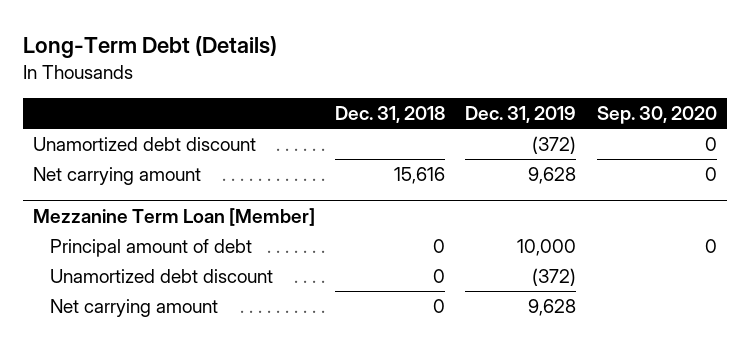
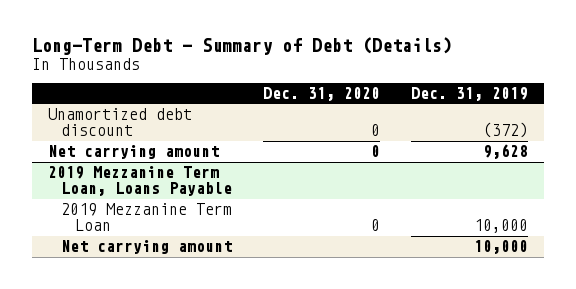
- Long-Term Debt (Details)
+ Long-Term Debt - Summary of Debt (Details)
- | Dec. 31, 2018 | Dec. 31, 2019 | Sep. 30, 2020
+ | Dec. 31, 2020 | Dec. 31, 2019
- Mezzanine Term Loan [Member]
- Principal amount of debt | 0 | 10,000 | 0
- Unamortized debt discount | 0 | (372) |
- Net carrying amount | 0 | 9,628 |
+ 2019 Mezzanine Term Loan, Loans Payable
+ 2019 Mezzanine Term Loan | 0 | 10,000
+ Net carrying amount | | 10,000

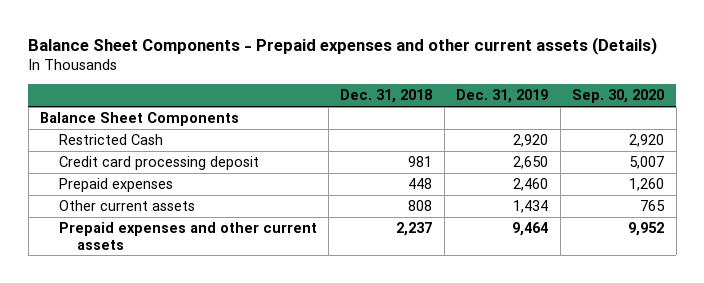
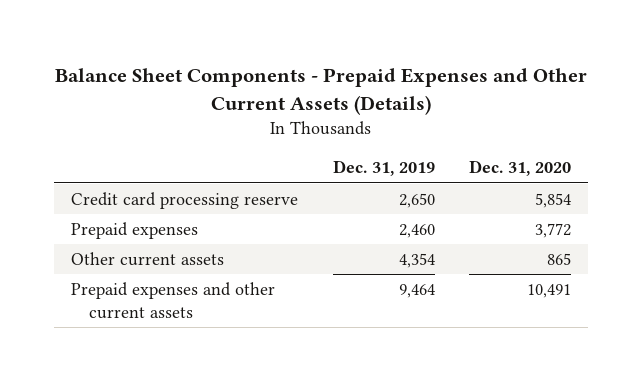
- Balance Sheet Components - Prepaid expenses and other current assets (Details)
+ Balance Sheet Components - Prepaid Expenses and Other Current Assets (Details)
- | Dec. 31, 2018 | Dec. 31, 2019 | Sep. 30, 2020
+ | Dec. 31, 2019 | Dec. 31, 2020
- Balance Sheet Components
- Restricted Cash | | 2,920 | 2,920
- Credit card processing deposit | 981 | 2,650 | 5,007
+ Credit card processing reserve | 2,650 | 5,854
- Other current assets | 808 | 1,434 | 765
+ Other current assets | 4,354 | 865

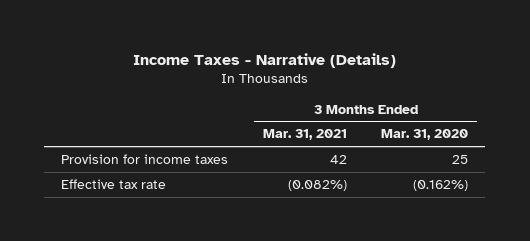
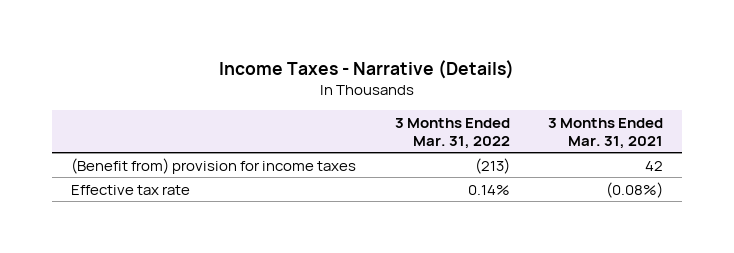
- | 3 Months Ended Mar. 31, 2021 | 3 Months Ended Mar. 31, 2020
+ | 3 Months Ended Mar. 31, 2022 | 3 Months Ended Mar. 31, 2021
- Provision for income taxes | 42 | 25
- Effective tax rate | (0.082%) | (0.162%)
+ (Benefit from) provision for income taxes | (213) | 42
+ Effective tax rate | 0.14% | (0.08%)

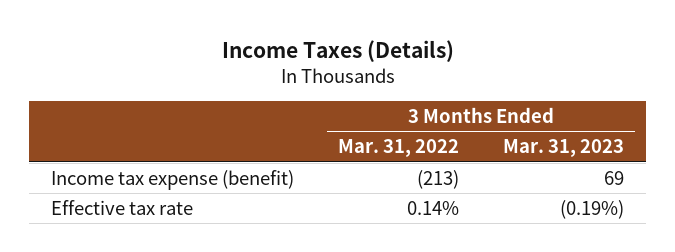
- Income Taxes - Narrative (Details)
+ Income Taxes (Details)
- | 3 Months Ended Mar. 31, 2022 | 3 Months Ended Mar. 31, 2021
+ | 3 Months Ended Mar. 31, 2022 | 3 Months Ended Mar. 31, 2023
- (Benefit from) provision for income taxes | (213) | 42
+ Income tax expense (benefit) | (213) | 69

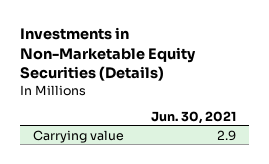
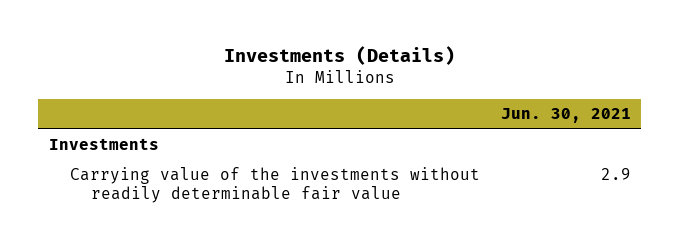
- Investments in Non-Marketable Equity Securities (Details)
+ Investments (Details)
- Carrying value | 2.9
+ Investments
+ Carrying value of the investments without readily determinable fair value | 2.9

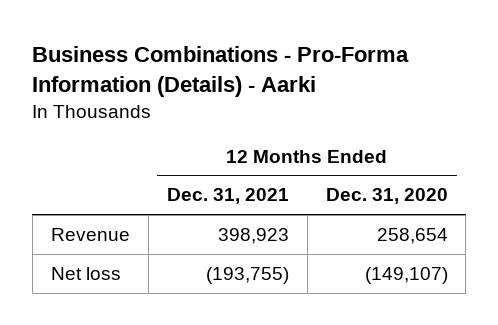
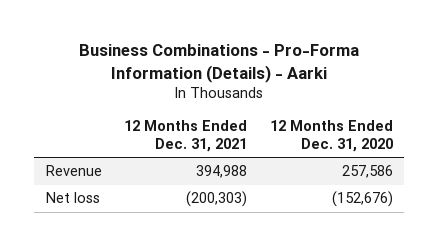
- Revenue | 398,923 | 258,654
- Net loss | (193,755) | (149,107)
+ Revenue | 394,988 | 257,586
+ Net loss | (200,303) | (152,676)

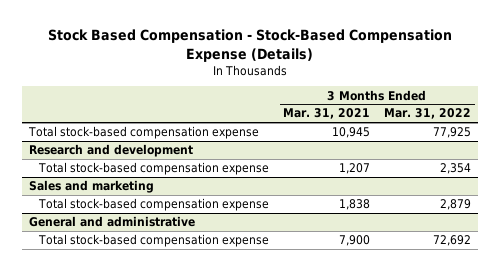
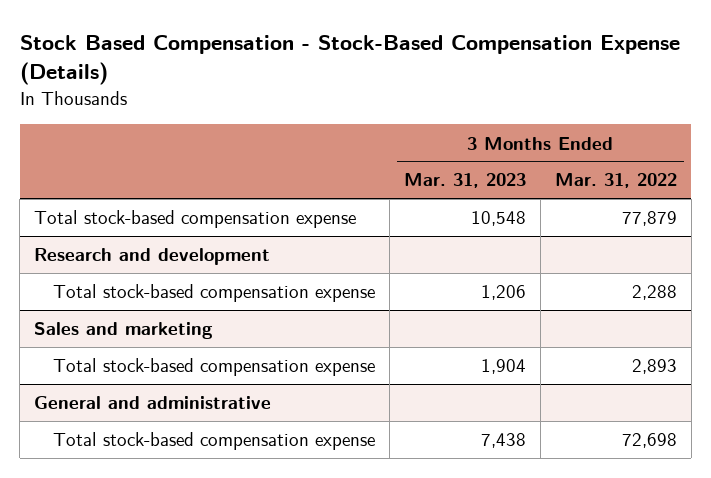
- | 3 Months Ended Mar. 31, 2021 | 3 Months Ended Mar. 31, 2022
+ | 3 Months Ended Mar. 31, 2023 | 3 Months Ended Mar. 31, 2022
- Total stock-based compensation expense | 10,945 | 77,925
+ Total stock-based compensation expense | 10,548 | 77,879
@ Research and development
- Total stock-based compensation expense | 1,207 | 2,354
+ Total stock-based compensation expense | 1,206 | 2,288
@ Sales and marketing
- Total stock-based compensation expense | 1,838 | 2,879
+ Total stock-based compensation expense | 1,904 | 2,893
@ General and administrative
- Total stock-based compensation expense | 7,900 | 72,692
+ Total stock-based compensation expense | 7,438 | 72,698

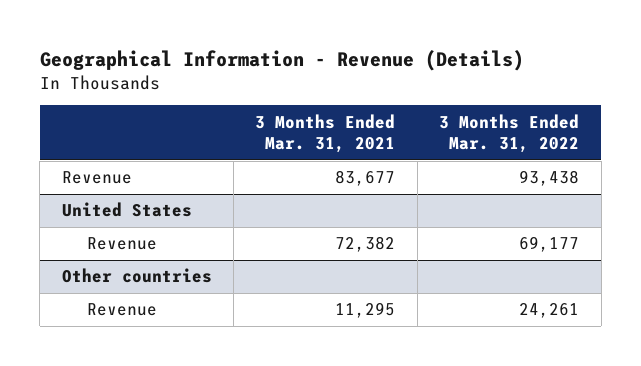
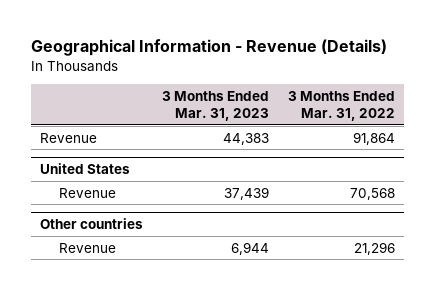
- | 3 Months Ended Mar. 31, 2021 | 3 Months Ended Mar. 31, 2022
+ | 3 Months Ended Mar. 31, 2023 | 3 Months Ended Mar. 31, 2022
- Revenue | 83,677 | 93,438
+ Revenue | 44,383 | 91,864
@ United States
- Revenue | 72,382 | 69,177
+ Revenue | 37,439 | 70,568
@ Other countries
- Revenue | 11,295 | 24,261
+ Revenue | 6,944 | 21,296

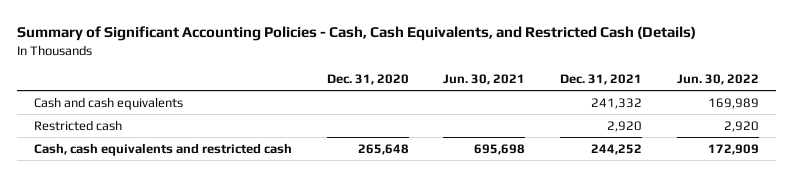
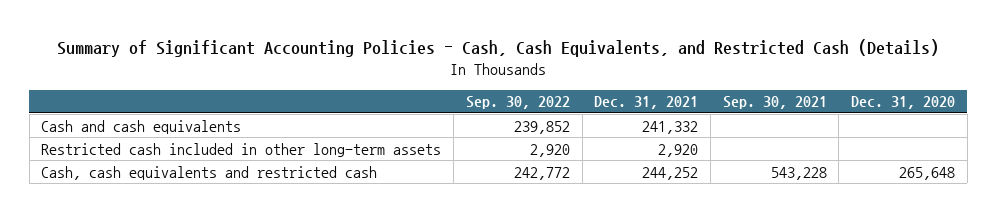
- | Dec. 31, 2020 | Jun. 30, 2021 | Dec. 31, 2021 | Jun. 30, 2022
+ | Sep. 30, 2022 | Dec. 31, 2021 | Sep. 30, 2021 | Dec. 31, 2020
- Restricted cash | | | 2,920 | 2,920
+ Restricted cash included in other long-term assets | 2,920 | 2,920 | |

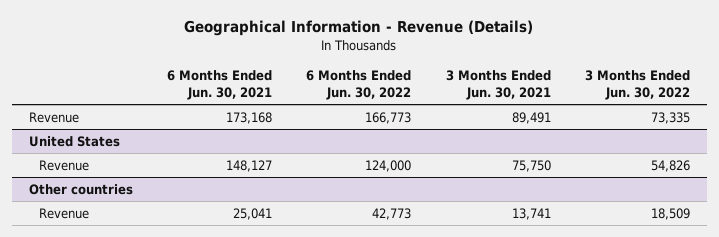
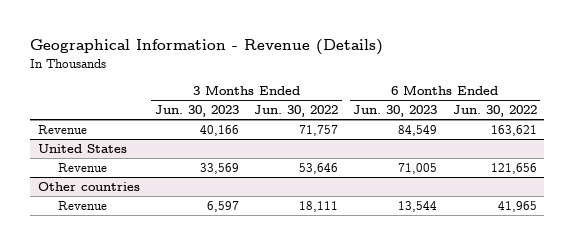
- | 6 Months Ended Jun. 30, 2021 | 6 Months Ended Jun. 30, 2022 | 3 Months Ended Jun. 30, 2021 | 3 Months Ended Jun. 30, 2022
+ | 3 Months Ended Jun. 30, 2023 | 3 Months Ended Jun. 30, 2022 | 6 Months Ended Jun. 30, 2023 | 6 Months Ended Jun. 30, 2022
- Revenue | 173,168 | 166,773 | 89,491 | 73,335
+ Revenue | 40,166 | 71,757 | 84,549 | 163,621
@ United States
- Revenue | 148,127 | 124,000 | 75,750 | 54,826
+ Revenue | 33,569 | 53,646 | 71,005 | 121,656
@ Other countries
- Revenue | 25,041 | 42,773 | 13,741 | 18,509
+ Revenue | 6,597 | 18,111 | 13,544 | 41,965

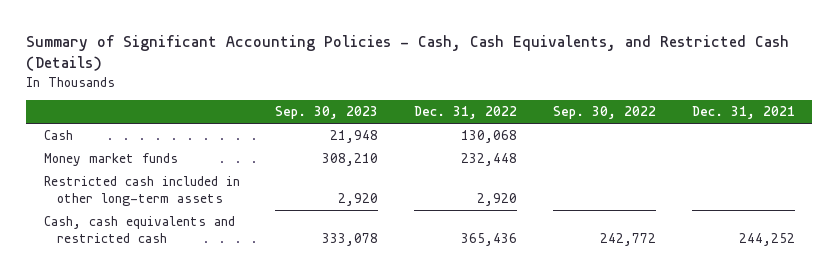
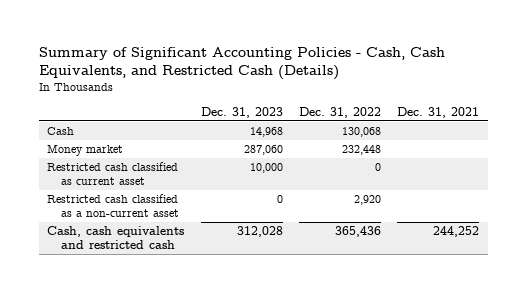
- | Sep. 30, 2023 | Dec. 31, 2022 | Sep. 30, 2022 | Dec. 31, 2021
+ | Dec. 31, 2023 | Dec. 31, 2022 | Dec. 31, 2021
- Money market funds | 308,210 | 232,448 | |
- Restricted cash included in other long-term assets | 2,920 | 2,920 | |
+ Money market | 287,060 | 232,448 |
+ Restricted cash classified as current asset | 10,000 | 0 |
+ Restricted cash classified as a non-current asset | 0 | 2,920 |

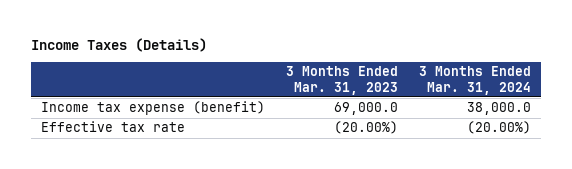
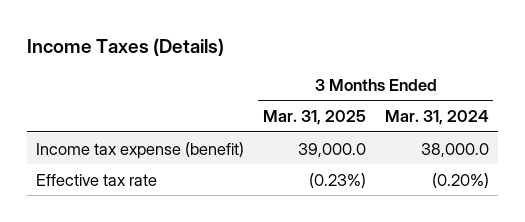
- | 3 Months Ended Mar. 31, 2023 | 3 Months Ended Mar. 31, 2024
+ | 3 Months Ended Mar. 31, 2025 | 3 Months Ended Mar. 31, 2024
- Effective tax rate | (20.00%) | (20.00%)
+ Effective tax rate | (0.23%) | (0.20%)

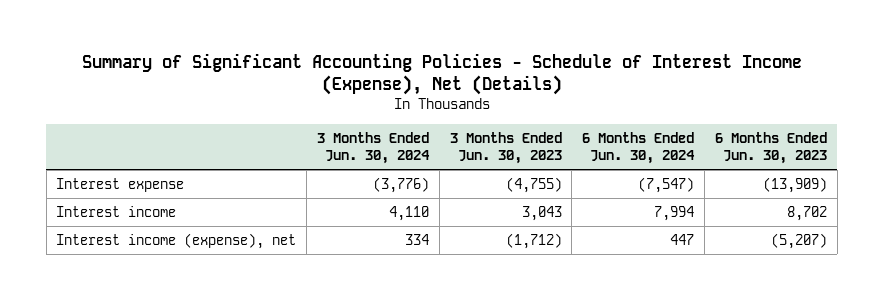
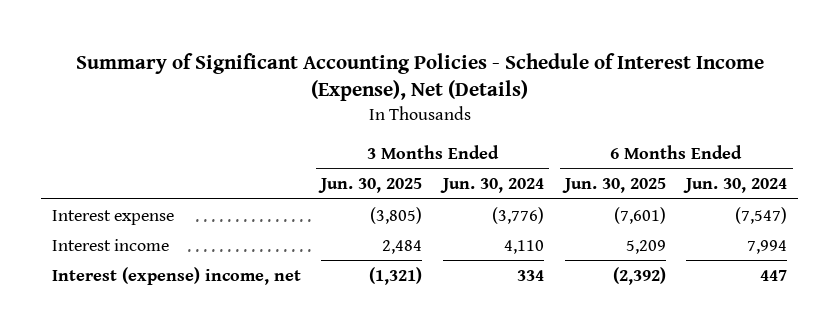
- | 3 Months Ended Jun. 30, 2024 | 3 Months Ended Jun. 30, 2023 | 6 Months Ended Jun. 30, 2024 | 6 Months Ended Jun. 30, 2023
+ | 3 Months Ended Jun. 30, 2025 | 3 Months Ended Jun. 30, 2024 | 6 Months Ended Jun. 30, 2025 | 6 Months Ended Jun. 30, 2024
- Interest income (expense), net | 334 | (1,712) | 447 | (5,207)
+ Interest (expense) income, net | (1,321) | 334 | (2,392) | 447

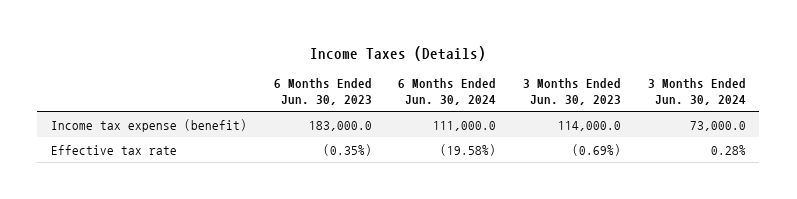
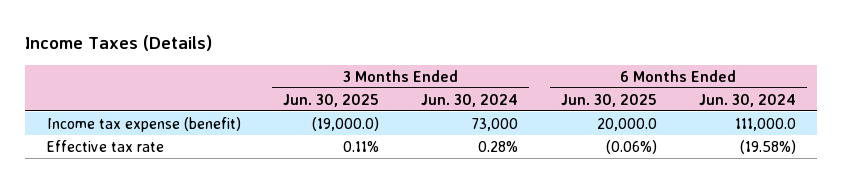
- | 6 Months Ended Jun. 30, 2023 | 6 Months Ended Jun. 30, 2024 | 3 Months Ended Jun. 30, 2023 | 3 Months Ended Jun. 30, 2024
+ | 3 Months Ended Jun. 30, 2025 | 3 Months Ended Jun. 30, 2024 | 6 Months Ended Jun. 30, 2025 | 6 Months Ended Jun. 30, 2024
- Income tax expense (benefit) | 183,000.0 | 111,000.0 | 114,000.0 | 73,000.0
+ Income tax expense (benefit) | (19,000.0) | 73,000 | 20,000.0 | 111,000.0

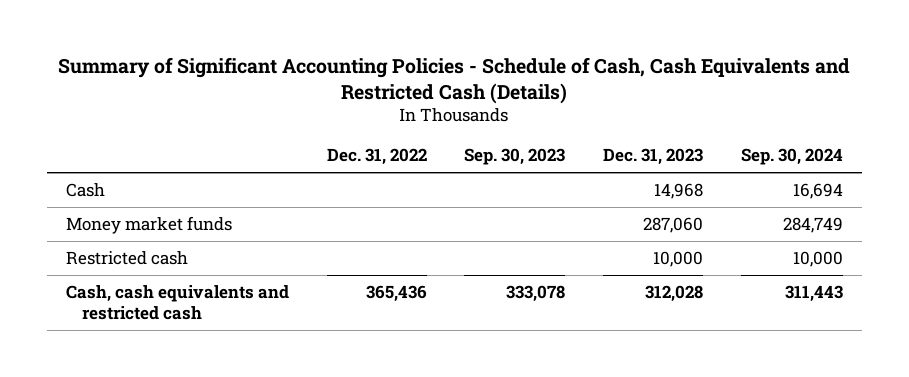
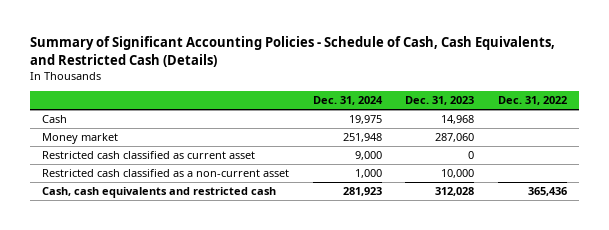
- Summary of Significant Accounting Policies - Schedule of Cash, Cash Equivalents and Restricted Cash (Details)
+ Summary of Significant Accounting Policies - Schedule of Cash, Cash Equivalents, and Restricted Cash (Details)
- | Dec. 31, 2022 | Sep. 30, 2023 | Dec. 31, 2023 | Sep. 30, 2024
+ | Dec. 31, 2024 | Dec. 31, 2023 | Dec. 31, 2022
- Money market funds | | | 287,060 | 284,749
- Restricted cash | | | 10,000 | 10,000
+ Money market | 251,948 | 287,060 |
+ Restricted cash classified as current asset | 9,000 | 0 |
+ Restricted cash classified as a non-current asset | 1,000 | 10,000 |

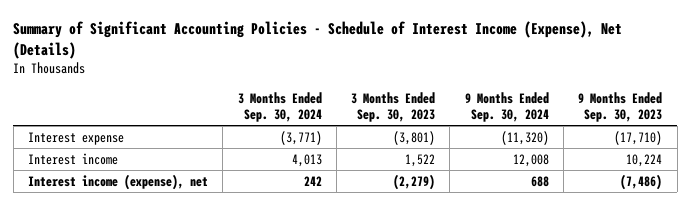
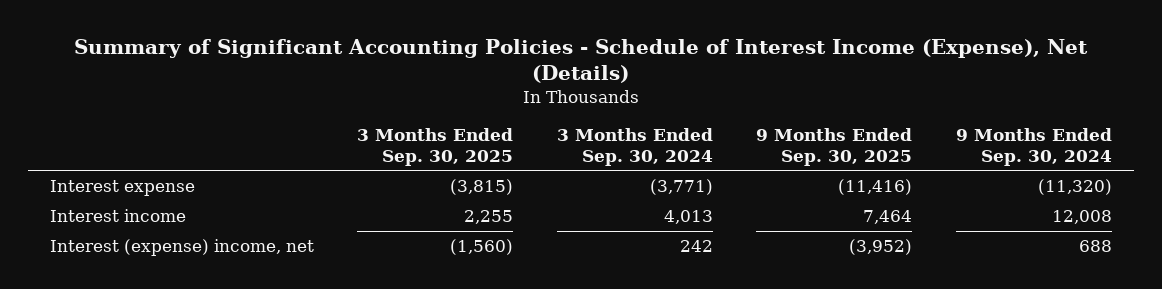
- | 3 Months Ended Sep. 30, 2024 | 3 Months Ended Sep. 30, 2023 | 9 Months Ended Sep. 30, 2024 | 9 Months Ended Sep. 30, 2023
+ | 3 Months Ended Sep. 30, 2025 | 3 Months Ended Sep. 30, 2024 | 9 Months Ended Sep. 30, 2025 | 9 Months Ended Sep. 30, 2024
- Interest income (expense), net | 242 | (2,279) | 688 | (7,486)
+ Interest (expense) income, net | (1,560) | 242 | (3,952) | 688

